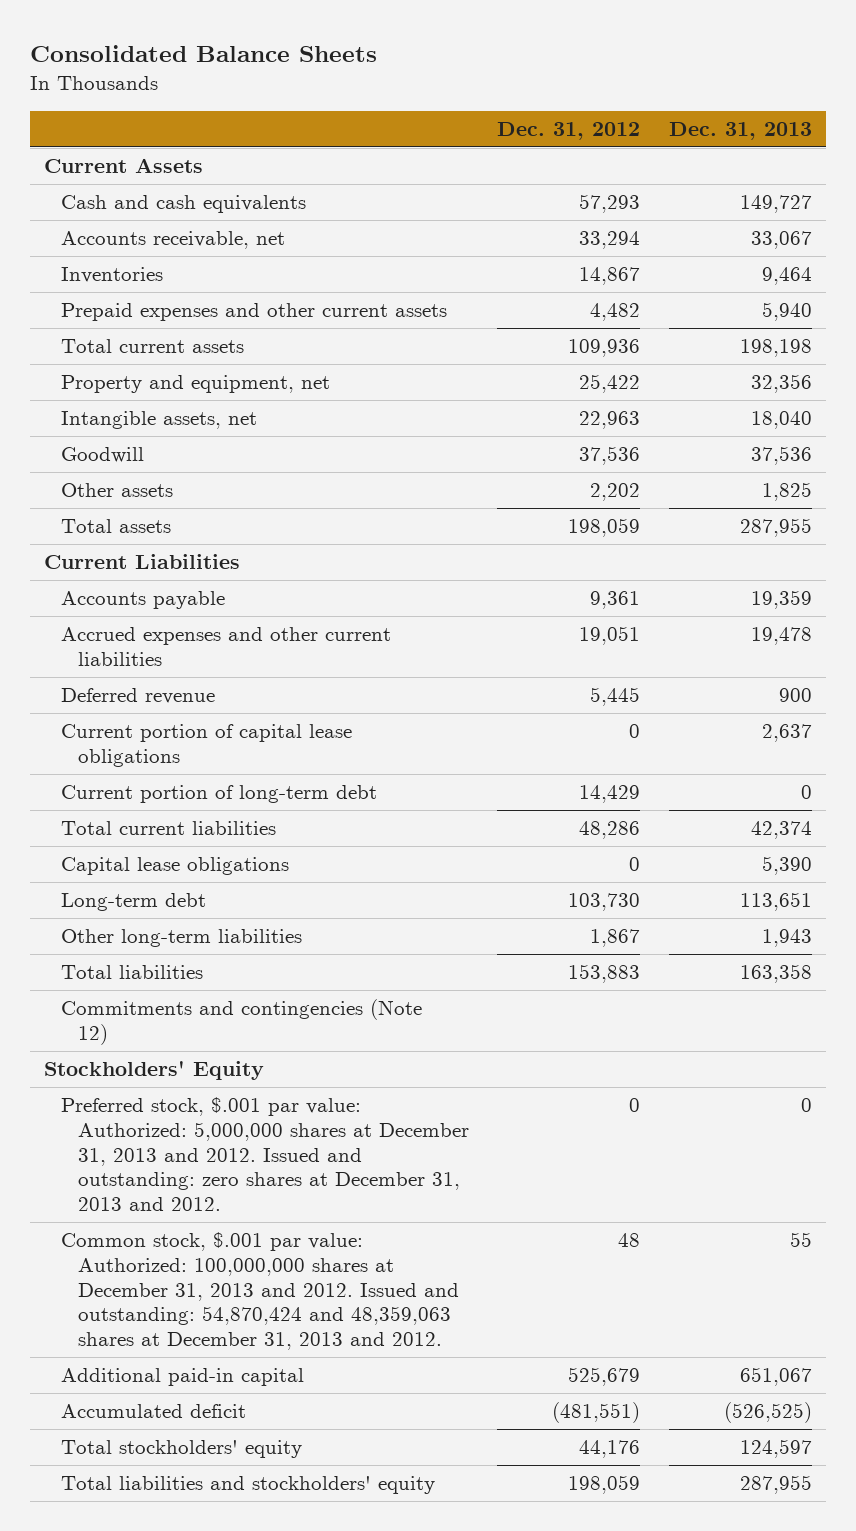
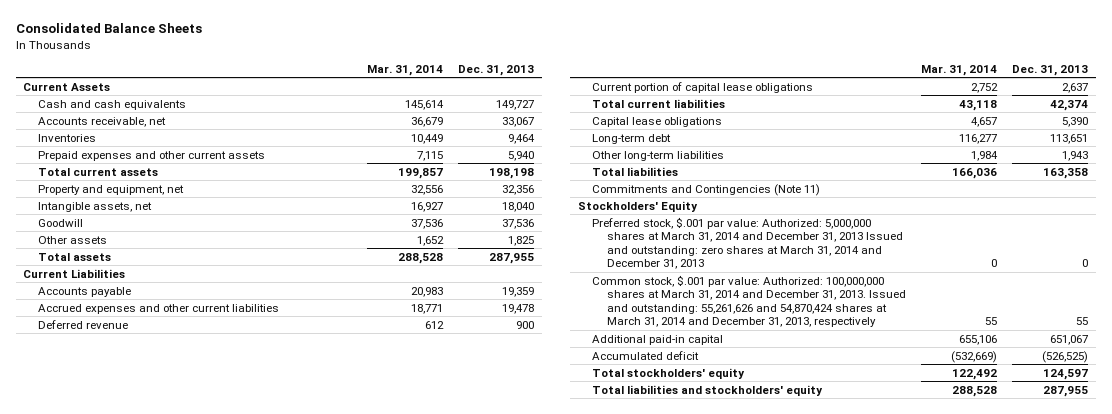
- | Dec. 31, 2012 | Dec. 31, 2013
+ | Mar. 31, 2014 | Dec. 31, 2013
- Current portion of long-term debt | 14,429 | 0
- Commitments and contingencies (Note 12)
+ Commitments and Contingencies (Note 11)
- Preferred stock, $.001 par value: Authorized: 5,000,000 shares at December 31, 2013 and 2012. Issued and outstanding: zero shares at December 31, 2013 and 2012. | 0 | 0
- Common stock, $.001 par value: Authorized: 100,000,000 shares at December 31, 2013 and 2012. Issued and outstanding: 54,870,424 and 48,359,063 shares at December 31, 2013 and 2012. | 48 | 55
+ Preferred stock, $.001 par value: Authorized: 5,000,000 shares at March 31, 2014 and December 31, 2013 Issued and outstanding: zero shares at March 31, 2014 and December 31, 2013 | 0 | 0
+ Common stock, $.001 par value: Authorized: 100,000,000 shares at March 31, 2014 and December 31, 2013. Issued and outstanding: 55,261,626 and 54,870,424 shares at March 31, 2014 and December 31, 2013, respectively | 55 | 55

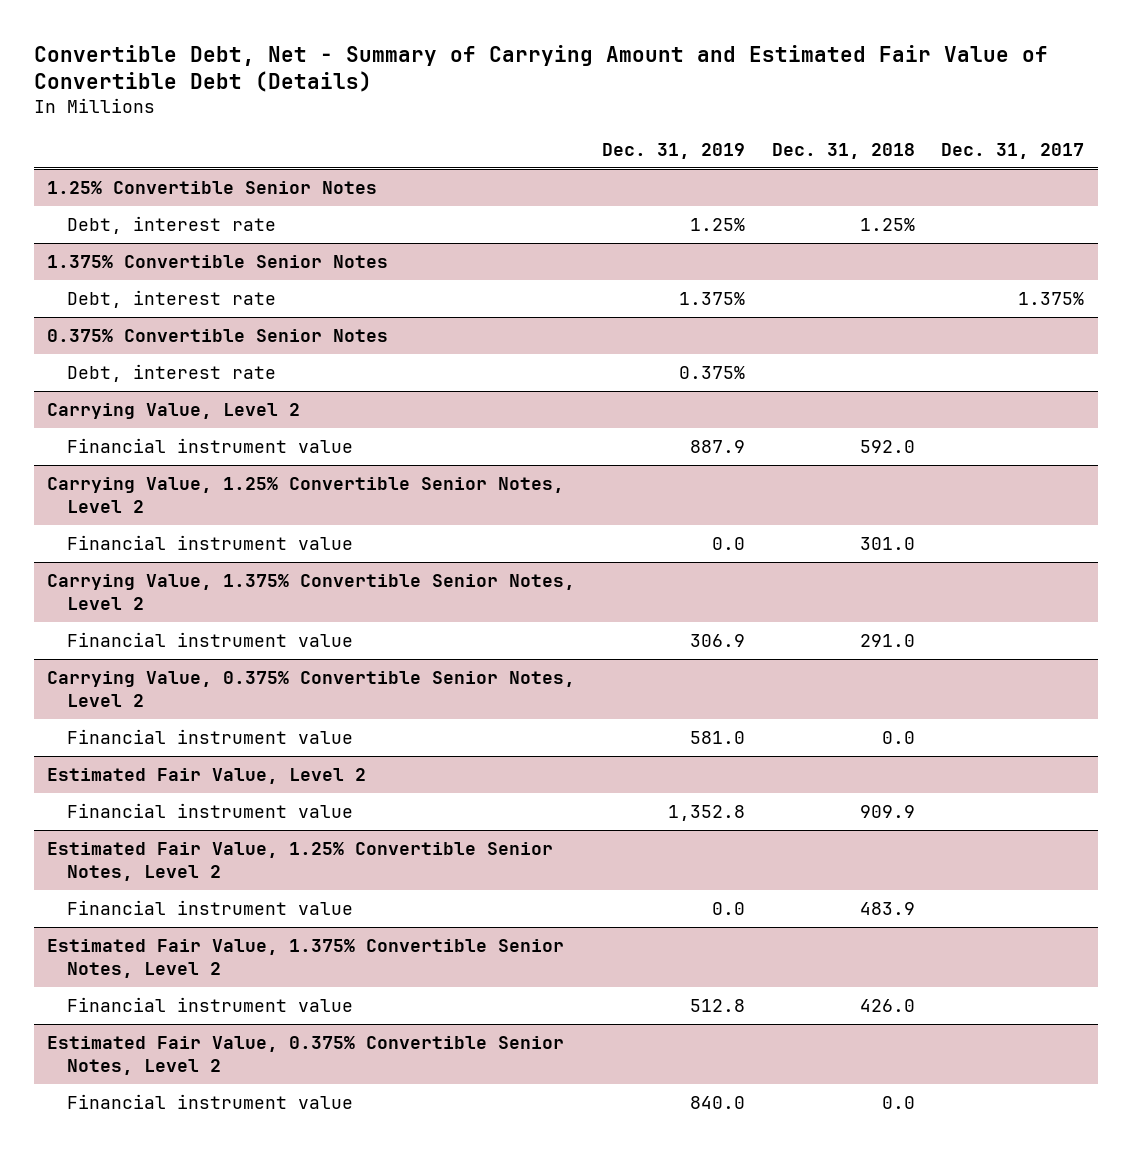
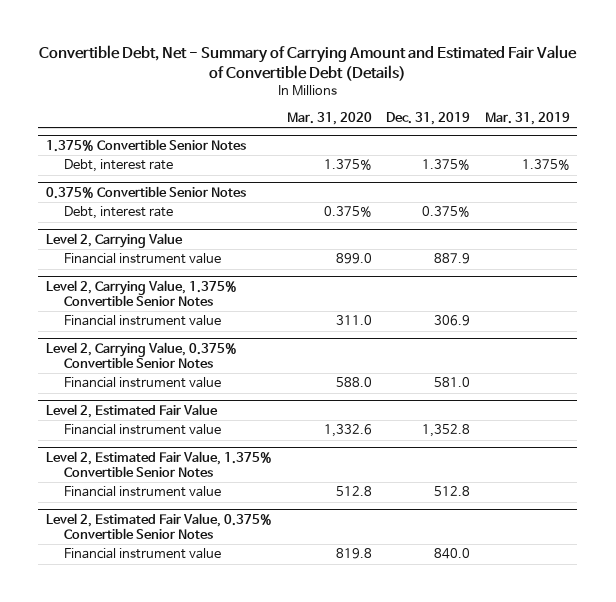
- | Dec. 31, 2019 | Dec. 31, 2018 | Dec. 31, 2017
+ | Mar. 31, 2020 | Dec. 31, 2019 | Mar. 31, 2019
- 1.25% Convertible Senior Notes
- Debt, interest rate | 1.25% | 1.25% |
- Carrying Value, Level 2
+ Level 2, Carrying Value
- Carrying Value, 1.25% Convertible Senior Notes, Level 2
- Financial instrument value | 0.0 | 301.0 |
- Carrying Value, 1.375% Convertible Senior Notes, Level 2
+ Level 2, Carrying Value, 1.375% Convertible Senior Notes
- Carrying Value, 0.375% Convertible Senior Notes, Level 2
+ Level 2, Carrying Value, 0.375% Convertible Senior Notes
- Estimated Fair Value, Level 2
+ Level 2, Estimated Fair Value
- Estimated Fair Value, 1.25% Convertible Senior Notes, Level 2
- Financial instrument value | 0.0 | 483.9 |
- Estimated Fair Value, 1.375% Convertible Senior Notes, Level 2
+ Level 2, Estimated Fair Value, 1.375% Convertible Senior Notes
- Estimated Fair Value, 0.375% Convertible Senior Notes, Level 2
+ Level 2, Estimated Fair Value, 0.375% Convertible Senior Notes

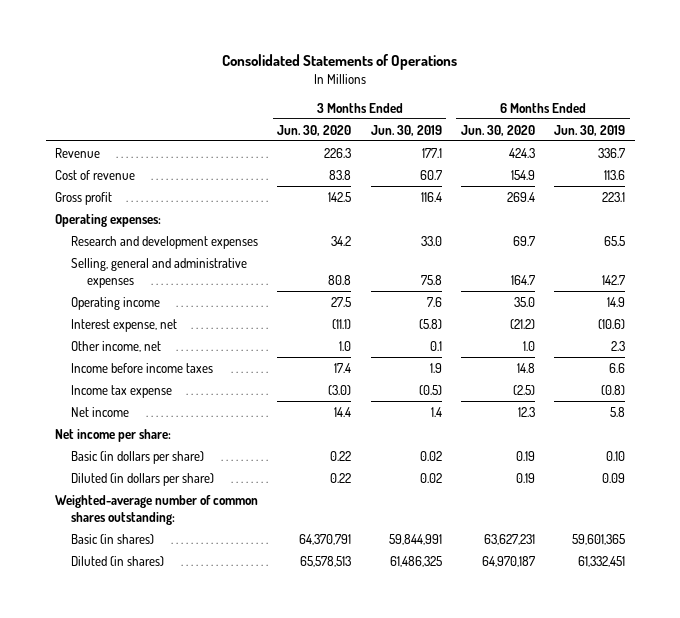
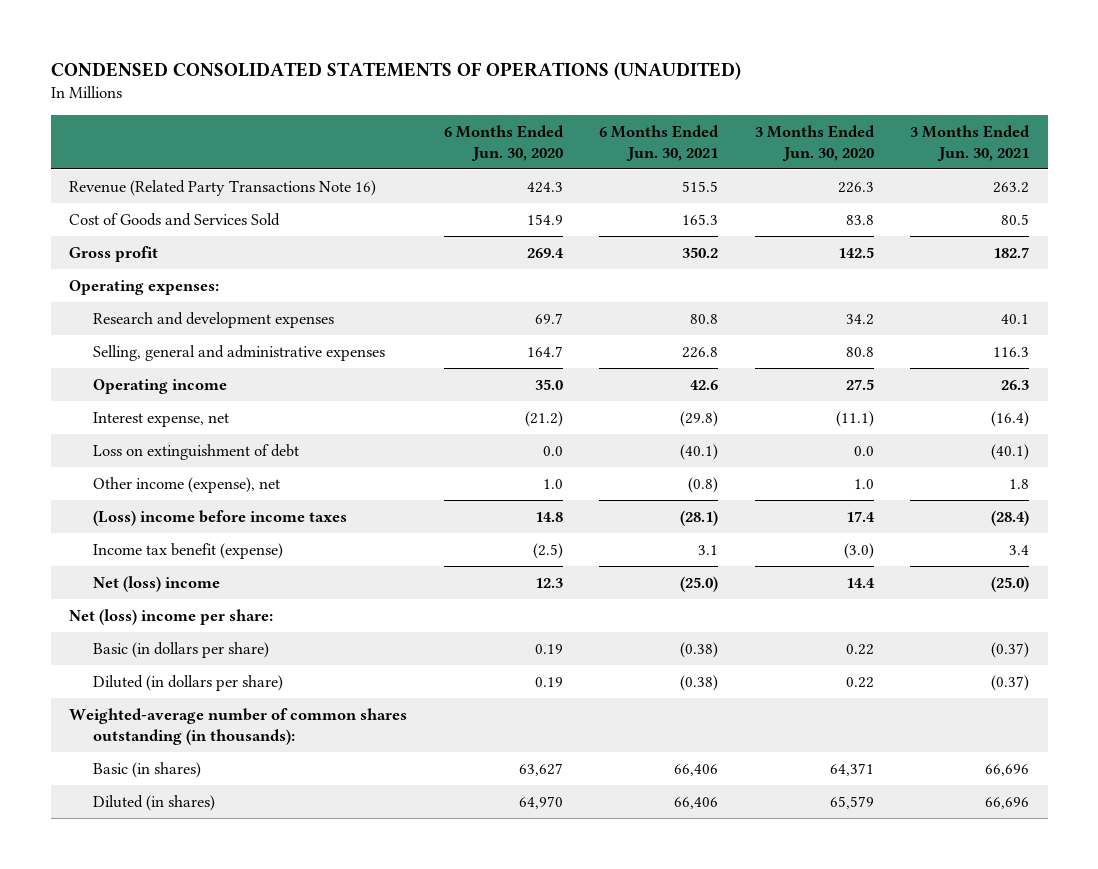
- Consolidated Statements of Operations
+ CONDENSED CONSOLIDATED STATEMENTS OF OPERATIONS (UNAUDITED)
- | 3 Months Ended Jun. 30, 2020 | 3 Months Ended Jun. 30, 2019 | 6 Months Ended Jun. 30, 2020 | 6 Months Ended Jun. 30, 2019
+ | 6 Months Ended Jun. 30, 2020 | 6 Months Ended Jun. 30, 2021 | 3 Months Ended Jun. 30, 2020 | 3 Months Ended Jun. 30, 2021
- Revenue | 226.3 | 177.1 | 424.3 | 336.7
- Cost of revenue | 83.8 | 60.7 | 154.9 | 113.6
+ Revenue (Related Party Transactions Note 16) | 424.3 | 515.5 | 226.3 | 263.2
+ Cost of Goods and Services Sold | 154.9 | 165.3 | 83.8 | 80.5
- Other income, net | 1.0 | 0.1 | 1.0 | 2.3
- Income before income taxes | 17.4 | 1.9 | 14.8 | 6.6
- Income tax expense | (3.0) | (0.5) | (2.5) | (0.8)
- Net income | 14.4 | 1.4 | 12.3 | 5.8
- Net income per share:
+ Loss on extinguishment of debt | 0.0 | (40.1) | 0.0 | (40.1)
+ Other income (expense), net | 1.0 | (0.8) | 1.0 | 1.8
+ (Loss) income before income taxes | 14.8 | (28.1) | 17.4 | (28.4)
+ Income tax benefit (expense) | (2.5) | 3.1 | (3.0) | 3.4
+ Net (loss) income | 12.3 | (25.0) | 14.4 | (25.0)
+ Net (loss) income per share:
- Weighted-average number of common shares outstanding:
- Basic (in shares) | 64,370,791 | 59,844,991 | 63,627,231 | 59,601,365
- Diluted (in shares) | 65,578,513 | 61,486,325 | 64,970,187 | 61,332,451
+ Weighted-average number of common shares outstanding (in thousands):
+ Basic (in shares) | 63,627 | 66,406 | 64,371 | 66,696
+ Diluted (in shares) | 64,970 | 66,406 | 65,579 | 66,696

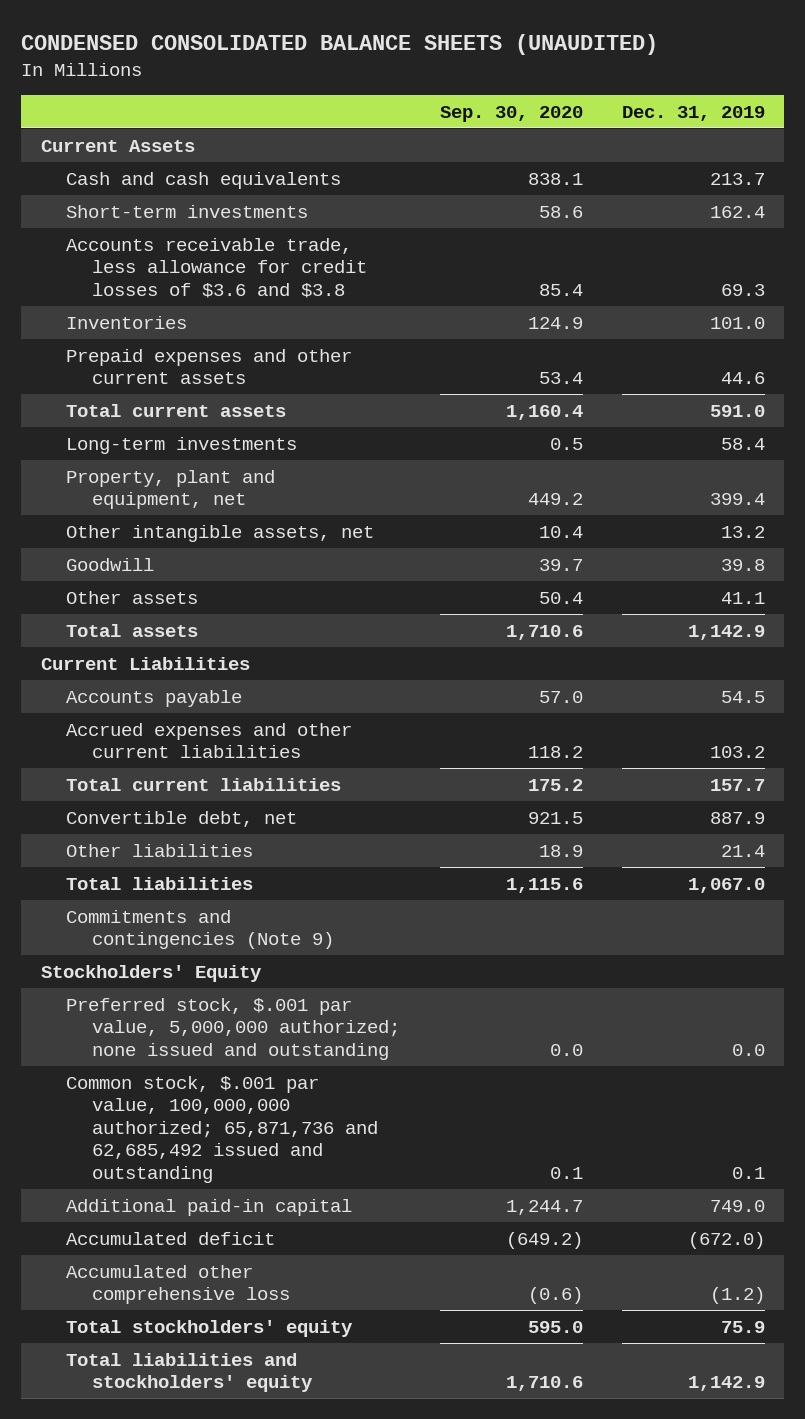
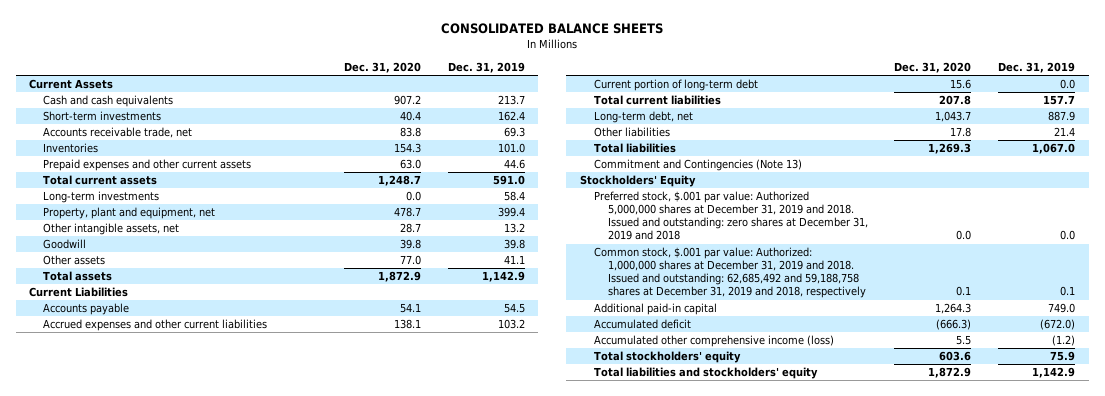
- CONDENSED CONSOLIDATED BALANCE SHEETS (UNAUDITED)
+ CONSOLIDATED BALANCE SHEETS
- | Sep. 30, 2020 | Dec. 31, 2019
+ | Dec. 31, 2020 | Dec. 31, 2019
- Accounts receivable trade, less allowance for credit losses of $3.6 and $3.8 | 85.4 | 69.3
+ Accounts receivable trade, net | 83.8 | 69.3
+ Current portion of long-term debt | 15.6 | 0.0
- Convertible debt, net | 921.5 | 887.9
+ Long-term debt, net | 1,043.7 | 887.9
- Commitments and contingencies (Note 9)
+ Commitment and Contingencies (Note 13)
- Preferred stock, $.001 par value, 5,000,000 authorized; none issued and outstanding | 0.0 | 0.0
- Common stock, $.001 par value, 100,000,000 authorized; 65,871,736 and 62,685,492 issued and outstanding | 0.1 | 0.1
+ Preferred stock, $.001 par value: Authorized 5,000,000 shares at December 31, 2019 and 2018. Issued and outstanding: zero shares at December 31, 2019 and 2018 | 0.0 | 0.0
+ Common stock, $.001 par value: Authorized: 1,000,000 shares at December 31, 2019 and 2018. Issued and outstanding: 62,685,492 and 59,188,758 shares at December 31, 2019 and 2018, respectively | 0.1 | 0.1
- Accumulated other comprehensive loss | (0.6) | (1.2)
+ Accumulated other comprehensive income (loss) | 5.5 | (1.2)

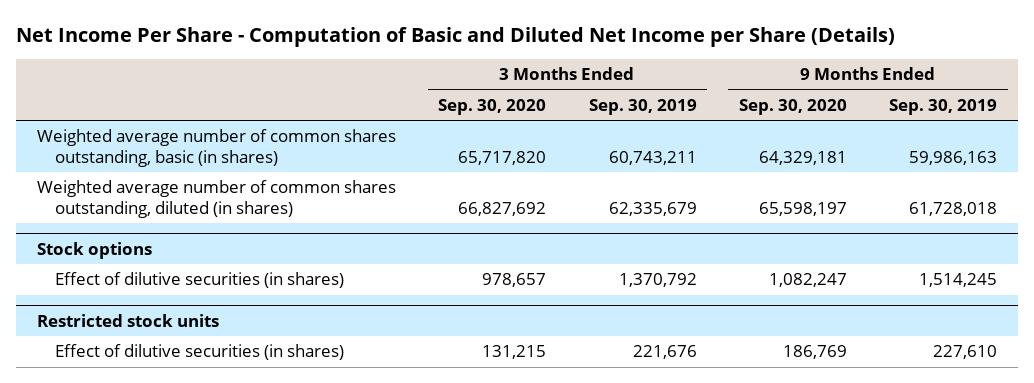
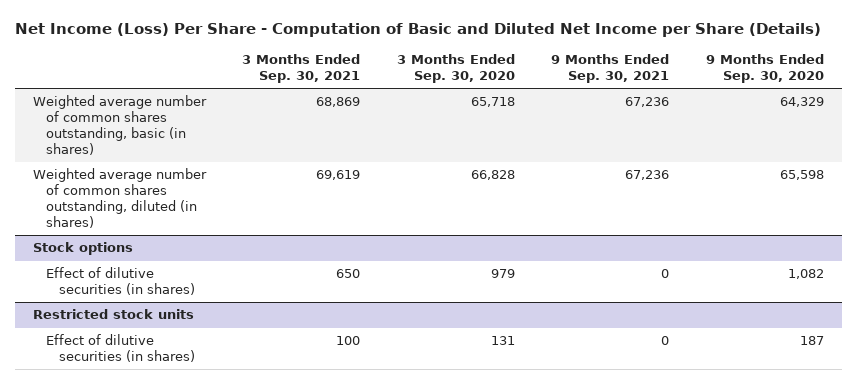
- Net Income Per Share - Computation of Basic and Diluted Net Income per Share (Details)
+ Net Income (Loss) Per Share - Computation of Basic and Diluted Net Income per Share (Details)
- | 3 Months Ended Sep. 30, 2020 | 3 Months Ended Sep. 30, 2019 | 9 Months Ended Sep. 30, 2020 | 9 Months Ended Sep. 30, 2019
+ | 3 Months Ended Sep. 30, 2021 | 3 Months Ended Sep. 30, 2020 | 9 Months Ended Sep. 30, 2021 | 9 Months Ended Sep. 30, 2020
- Weighted average number of common shares outstanding, basic (in shares) | 65,717,820 | 60,743,211 | 64,329,181 | 59,986,163
- Weighted average number of common shares outstanding, diluted (in shares) | 66,827,692 | 62,335,679 | 65,598,197 | 61,728,018
+ Weighted average number of common shares outstanding, basic (in shares) | 68,869 | 65,718 | 67,236 | 64,329
+ Weighted average number of common shares outstanding, diluted (in shares) | 69,619 | 66,828 | 67,236 | 65,598
@ Stock options
- Effect of dilutive securities (in shares) | 978,657 | 1,370,792 | 1,082,247 | 1,514,245
+ Effect of dilutive securities (in shares) | 650 | 979 | 0 | 1,082
@ Restricted stock units
- Effect of dilutive securities (in shares) | 131,215 | 221,676 | 186,769 | 227,610
+ Effect of dilutive securities (in shares) | 100 | 131 | 0 | 187

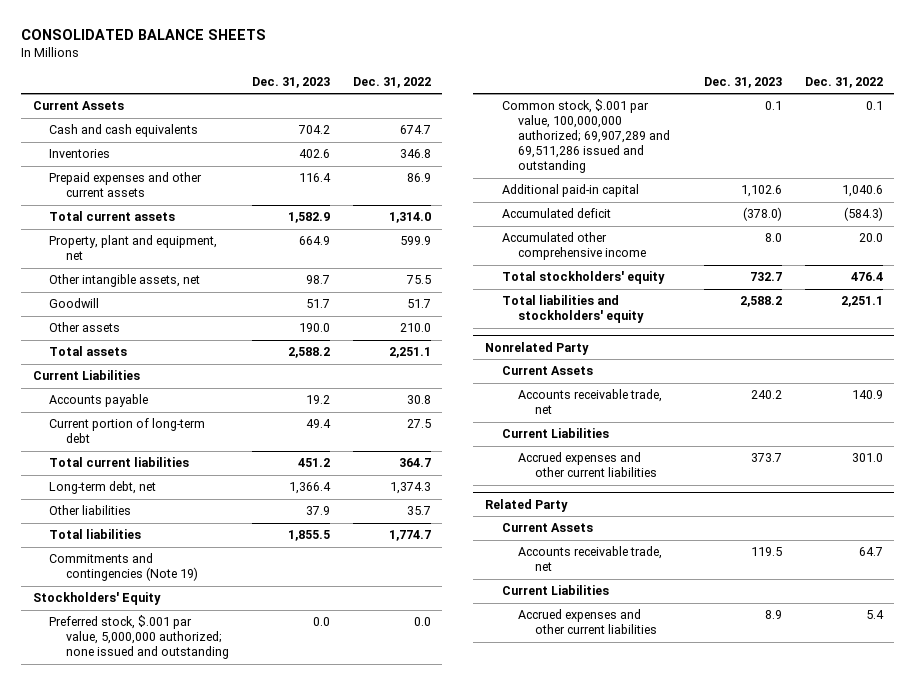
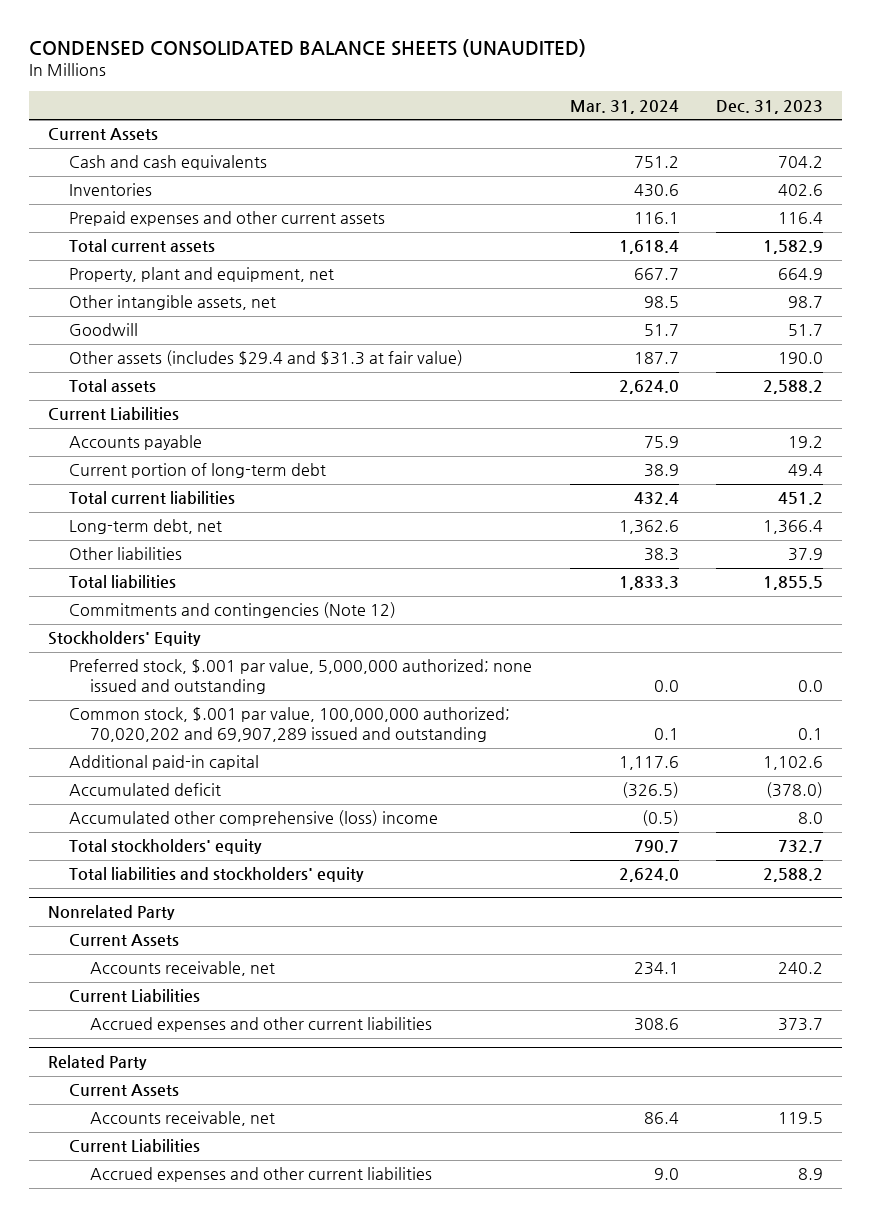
- CONSOLIDATED BALANCE SHEETS
+ CONDENSED CONSOLIDATED BALANCE SHEETS (UNAUDITED)
- | Dec. 31, 2023 | Dec. 31, 2022
+ | Mar. 31, 2024 | Dec. 31, 2023
- Other assets | 190.0 | 210.0
+ Other assets (includes $29.4 and $31.3 at fair value) | 187.7 | 190.0
- Commitments and contingencies (Note 19)
+ Commitments and contingencies (Note 12)
- Common stock, $.001 par value, 100,000,000 authorized; 69,907,289 and 69,511,286 issued and outstanding | 0.1 | 0.1
+ Common stock, $.001 par value, 100,000,000 authorized; 70,020,202 and 69,907,289 issued and outstanding | 0.1 | 0.1
- Accumulated other comprehensive income | 8.0 | 20.0
+ Accumulated other comprehensive (loss) income | (0.5) | 8.0
@ Nonrelated Party
- Accounts receivable trade, net | 240.2 | 140.9
+ Accounts receivable, net | 234.1 | 240.2
@ Related Party
- Accounts receivable trade, net | 119.5 | 64.7
+ Accounts receivable, net | 86.4 | 119.5

